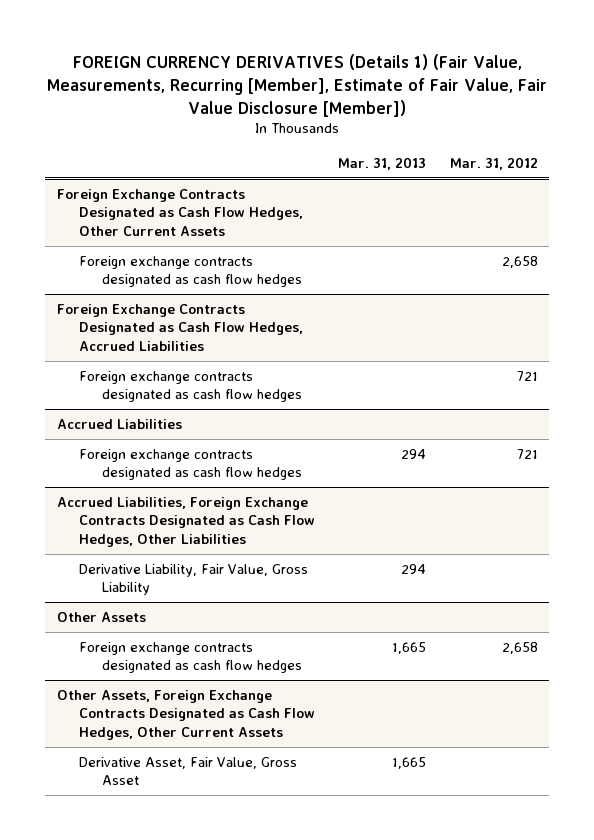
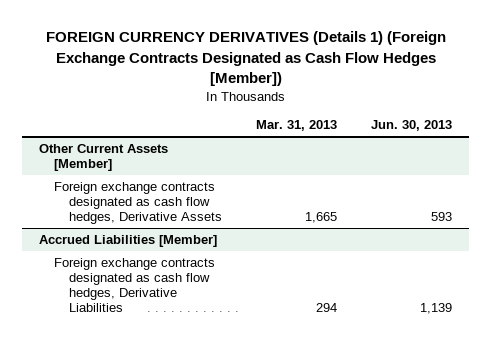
- FOREIGN CURRENCY DERIVATIVES (Details 1) (Fair Value, Measurements, Recurring [Member], Estimate of Fair Value, Fair Value Disclosure [Member])
+ FOREIGN CURRENCY DERIVATIVES (Details 1) (Foreign Exchange Contracts Designated as Cash Flow Hedges [Member])
- | Mar. 31, 2013 | Mar. 31, 2012
+ | Mar. 31, 2013 | Jun. 30, 2013
- Foreign Exchange Contracts Designated as Cash Flow Hedges, Other Current Assets
- Foreign exchange contracts designated as cash flow hedges | | 2,658
- Foreign Exchange Contracts Designated as Cash Flow Hedges, Accrued Liabilities
- Foreign exchange contracts designated as cash flow hedges | | 721
- Accrued Liabilities
- Foreign exchange contracts designated as cash flow hedges | 294 | 721
- Accrued Liabilities, Foreign Exchange Contracts Designated as Cash Flow Hedges, Other Liabilities
- Derivative Liability, Fair Value, Gross Liability | 294 |
- Other Assets
- Foreign exchange contracts designated as cash flow hedges | 1,665 | 2,658
- Other Assets, Foreign Exchange Contracts Designated as Cash Flow Hedges, Other Current Assets
- Derivative Asset, Fair Value, Gross Asset | 1,665 |
+ Other Current Assets [Member]
+ Foreign exchange contracts designated as cash flow hedges, Derivative Assets | 1,665 | 593
+ Accrued Liabilities [Member]
+ Foreign exchange contracts designated as cash flow hedges, Derivative Liabilities | 294 | 1,139

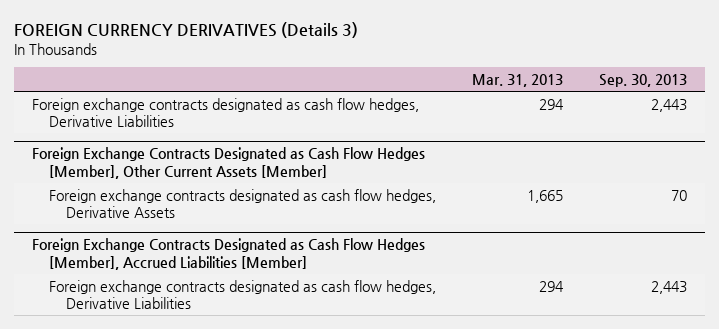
- FOREIGN CURRENCY DERIVATIVES (Details 1) (Foreign Exchange Contracts Designated as Cash Flow Hedges [Member])
+ FOREIGN CURRENCY DERIVATIVES (Details 3)
- | Mar. 31, 2013 | Jun. 30, 2013
+ | Mar. 31, 2013 | Sep. 30, 2013
- Other Current Assets [Member]
+ Foreign exchange contracts designated as cash flow hedges, Derivative Liabilities | 294 | 2,443
+ Foreign Exchange Contracts Designated as Cash Flow Hedges [Member], Other Current Assets [Member]
- Accrued Liabilities [Member]
+ Foreign Exchange Contracts Designated as Cash Flow Hedges [Member], Accrued Liabilities [Member]

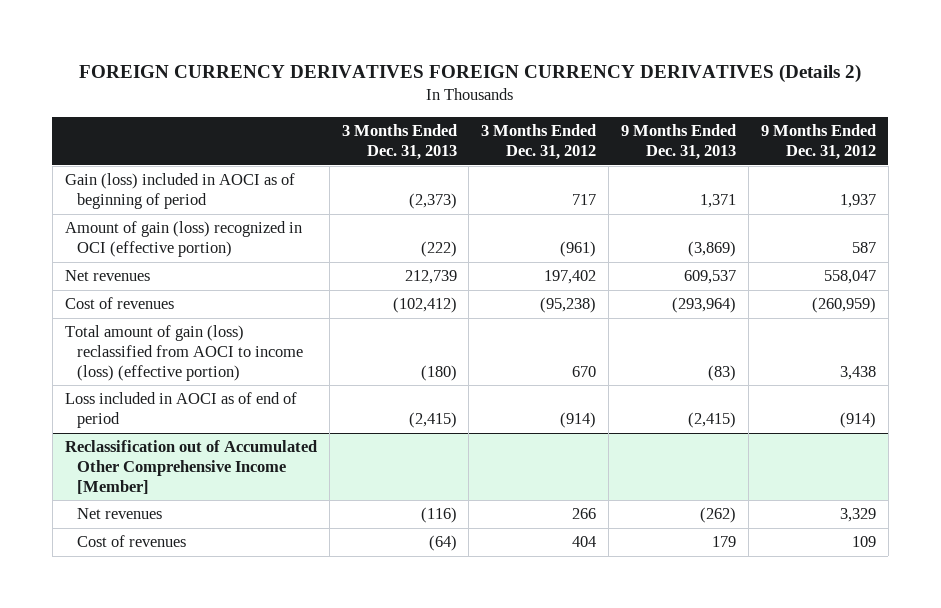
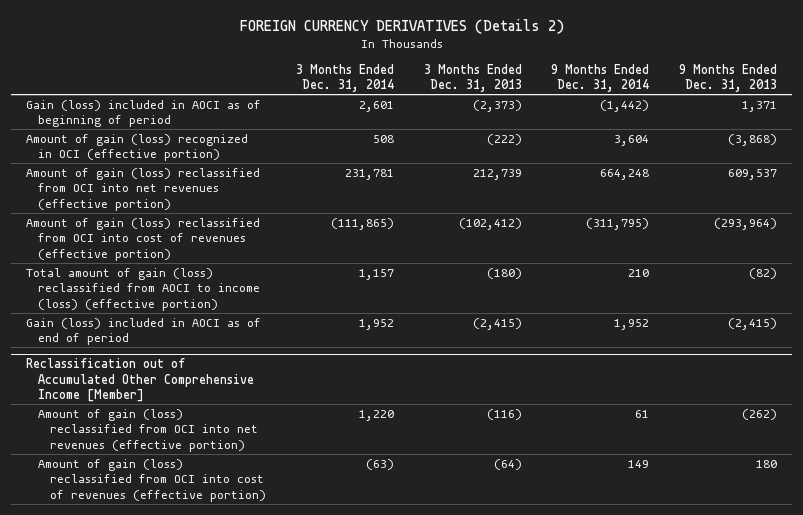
- FOREIGN CURRENCY DERIVATIVES FOREIGN CURRENCY DERIVATIVES (Details 2)
+ FOREIGN CURRENCY DERIVATIVES (Details 2)
- | 3 Months Ended Dec. 31, 2013 | 3 Months Ended Dec. 31, 2012 | 9 Months Ended Dec. 31, 2013 | 9 Months Ended Dec. 31, 2012
+ | 3 Months Ended Dec. 31, 2014 | 3 Months Ended Dec. 31, 2013 | 9 Months Ended Dec. 31, 2014 | 9 Months Ended Dec. 31, 2013
- Amount of gain (loss) recognized in OCI (effective portion) | (222) | (961) | (3,869) | 587
- Net revenues | 212,739 | 197,402 | 609,537 | 558,047
- Cost of revenues | (102,412) | (95,238) | (293,964) | (260,959)
- Total amount of gain (loss) reclassified from AOCI to income (loss) (effective portion) | (180) | 670 | (83) | 3,438
- Loss included in AOCI as of end of period | (2,415) | (914) | (2,415) | (914)
+ Amount of gain (loss) recognized in OCI (effective portion) | 508 | (222) | 3,604 | (3,868)
+ Amount of gain (loss) reclassified from OCI into net revenues (effective portion) | 231,781 | 212,739 | 664,248 | 609,537
+ Amount of gain (loss) reclassified from OCI into cost of revenues (effective portion) | (111,865) | (102,412) | (311,795) | (293,964)
+ Total amount of gain (loss) reclassified from AOCI to income (loss) (effective portion) | 1,157 | (180) | 210 | (82)
+ Gain (loss) included in AOCI as of end of period | 1,952 | (2,415) | 1,952 | (2,415)
@ Reclassification out of Accumulated Other Comprehensive Income [Member]
- Net revenues | (116) | 266 | (262) | 3,329
- Cost of revenues | (64) | 404 | 179 | 109
+ Amount of gain (loss) reclassified from OCI into net revenues (effective portion) | 1,220 | (116) | 61 | (262)
+ Amount of gain (loss) reclassified from OCI into cost of revenues (effective portion) | (63) | (64) | 149 | 180

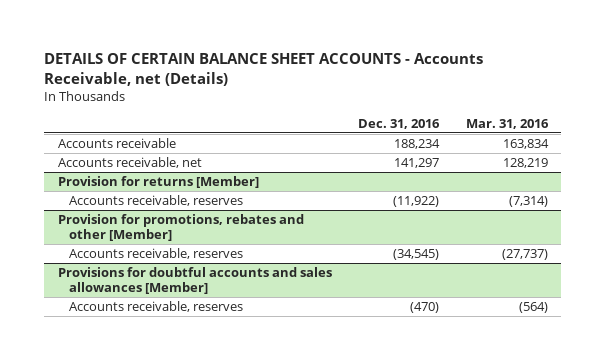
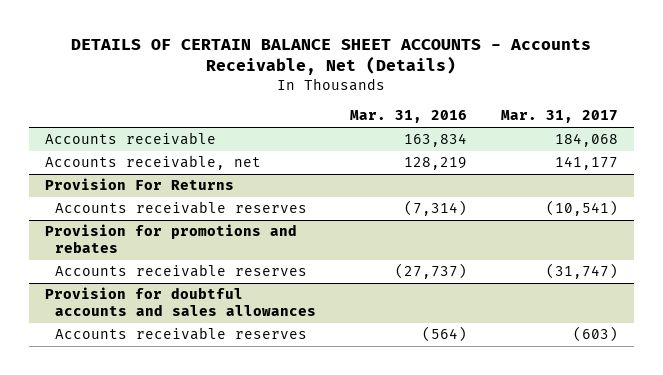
- DETAILS OF CERTAIN BALANCE SHEET ACCOUNTS - Accounts Receivable, net (Details)
+ DETAILS OF CERTAIN BALANCE SHEET ACCOUNTS - Accounts Receivable, Net (Details)
- | Dec. 31, 2016 | Mar. 31, 2016
+ | Mar. 31, 2016 | Mar. 31, 2017
- Provision for returns [Member]
- Accounts receivable, reserves | (11,922) | (7,314)
- Provision for promotions, rebates and other [Member]
- Accounts receivable, reserves | (34,545) | (27,737)
- Provisions for doubtful accounts and sales allowances [Member]
- Accounts receivable, reserves | (470) | (564)
+ Provision For Returns
+ Accounts receivable reserves | (7,314) | (10,541)
+ Provision for promotions and rebates
+ Accounts receivable reserves | (27,737) | (31,747)
+ Provision for doubtful accounts and sales allowances
+ Accounts receivable reserves | (564) | (603)

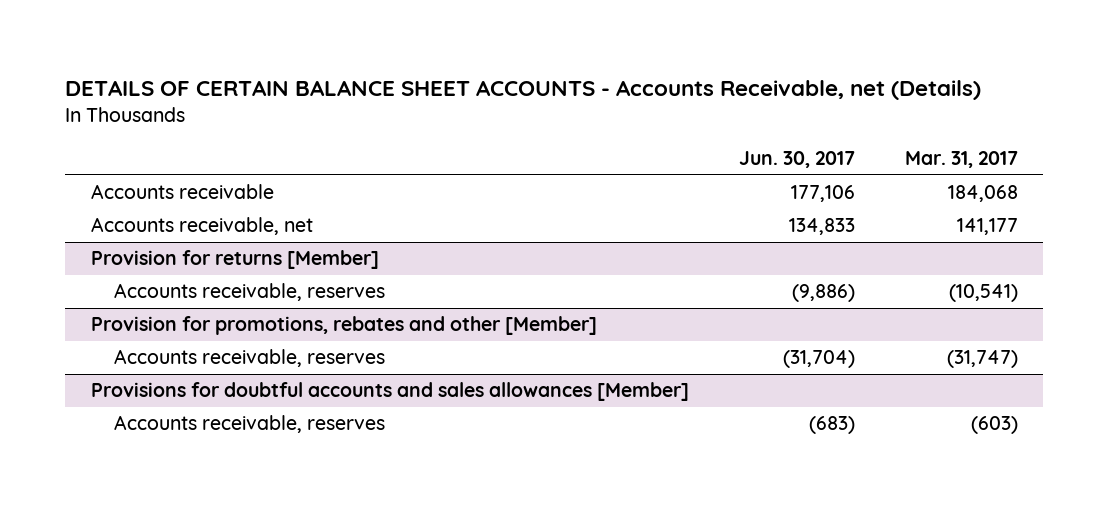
- DETAILS OF CERTAIN BALANCE SHEET ACCOUNTS - Accounts Receivable, Net (Details)
+ DETAILS OF CERTAIN BALANCE SHEET ACCOUNTS - Accounts Receivable, net (Details)
- | Mar. 31, 2016 | Mar. 31, 2017
+ | Jun. 30, 2017 | Mar. 31, 2017
- Provision For Returns
- Accounts receivable reserves | (7,314) | (10,541)
- Provision for promotions and rebates
- Accounts receivable reserves | (27,737) | (31,747)
- Provision for doubtful accounts and sales allowances
- Accounts receivable reserves | (564) | (603)
+ Provision for returns [Member]
+ Accounts receivable, reserves | (9,886) | (10,541)
+ Provision for promotions, rebates and other [Member]
+ Accounts receivable, reserves | (31,704) | (31,747)
+ Provisions for doubtful accounts and sales allowances [Member]
+ Accounts receivable, reserves | (683) | (603)

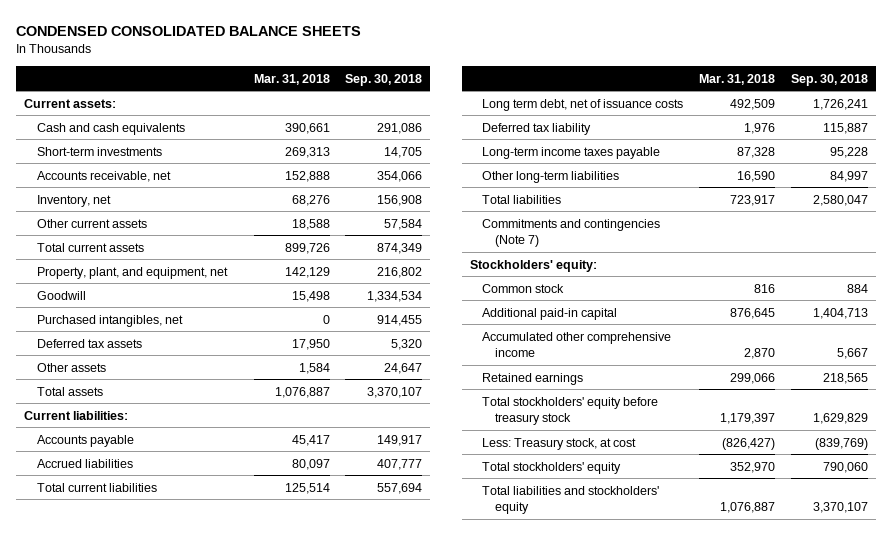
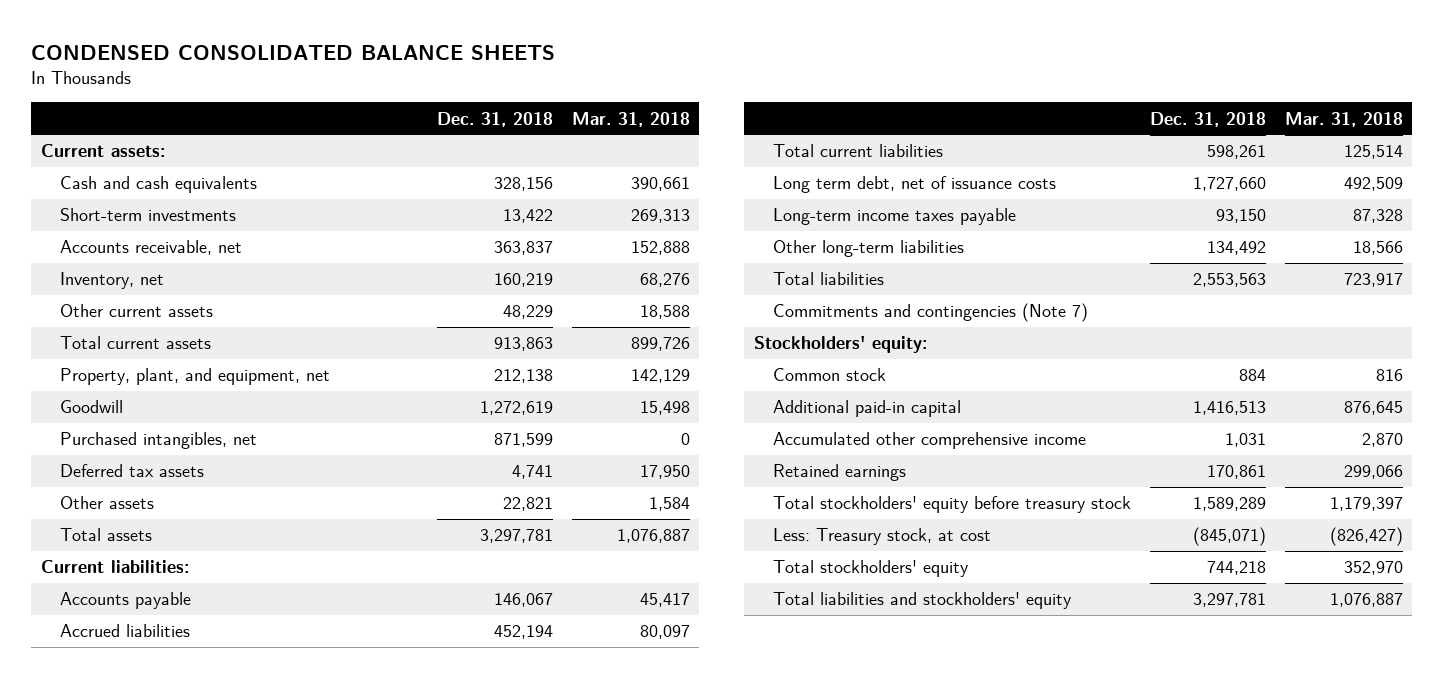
- | Mar. 31, 2018 | Sep. 30, 2018
+ | Dec. 31, 2018 | Mar. 31, 2018
- Deferred tax liability | 1,976 | 115,887
- Other long-term liabilities | 16,590 | 84,997
+ Other long-term liabilities | 134,492 | 18,566

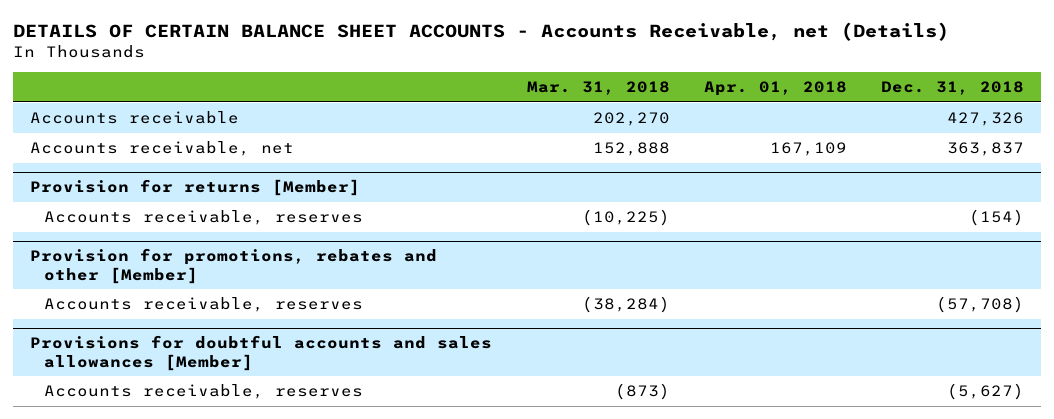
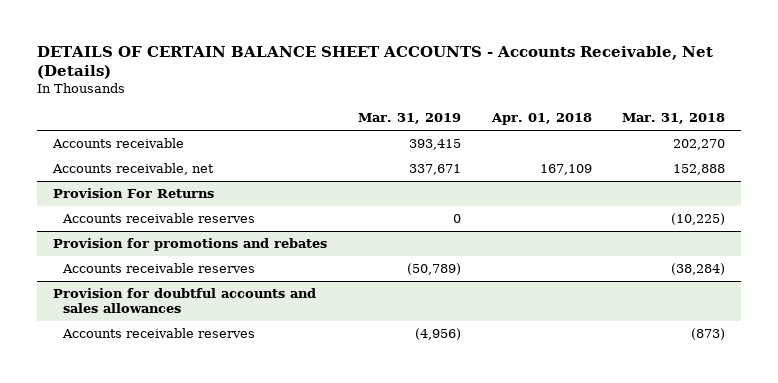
- DETAILS OF CERTAIN BALANCE SHEET ACCOUNTS - Accounts Receivable, net (Details)
+ DETAILS OF CERTAIN BALANCE SHEET ACCOUNTS - Accounts Receivable, Net (Details)
- | Mar. 31, 2018 | Apr. 01, 2018 | Dec. 31, 2018
+ | Mar. 31, 2019 | Apr. 01, 2018 | Mar. 31, 2018
- Provision for returns [Member]
- Accounts receivable, reserves | (10,225) | | (154)
- Provision for promotions, rebates and other [Member]
- Accounts receivable, reserves | (38,284) | | (57,708)
- Provisions for doubtful accounts and sales allowances [Member]
- Accounts receivable, reserves | (873) | | (5,627)
+ Provision For Returns
+ Accounts receivable reserves | 0 | | (10,225)
+ Provision for promotions and rebates
+ Accounts receivable reserves | (50,789) | | (38,284)
+ Provision for doubtful accounts and sales allowances
+ Accounts receivable reserves | (4,956) | | (873)

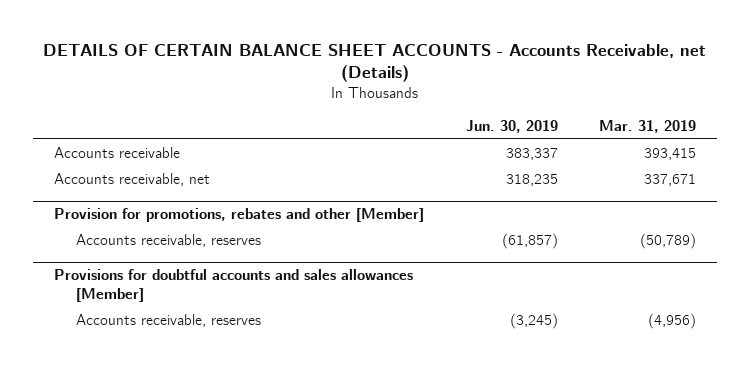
- DETAILS OF CERTAIN BALANCE SHEET ACCOUNTS - Accounts Receivable, Net (Details)
+ DETAILS OF CERTAIN BALANCE SHEET ACCOUNTS - Accounts Receivable, net (Details)
- | Mar. 31, 2019 | Apr. 01, 2018 | Mar. 31, 2018
+ | Jun. 30, 2019 | Mar. 31, 2019
- Provision For Returns
- Accounts receivable reserves | 0 | | (10,225)
- Provision for promotions and rebates
- Accounts receivable reserves | (50,789) | | (38,284)
- Provision for doubtful accounts and sales allowances
- Accounts receivable reserves | (4,956) | | (873)
+ Provision for promotions, rebates and other [Member]
+ Accounts receivable, reserves | (61,857) | (50,789)
+ Provisions for doubtful accounts and sales allowances [Member]
+ Accounts receivable, reserves | (3,245) | (4,956)

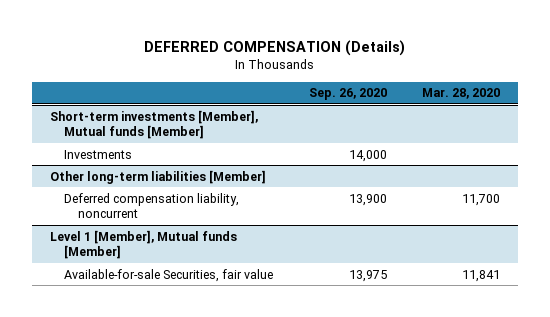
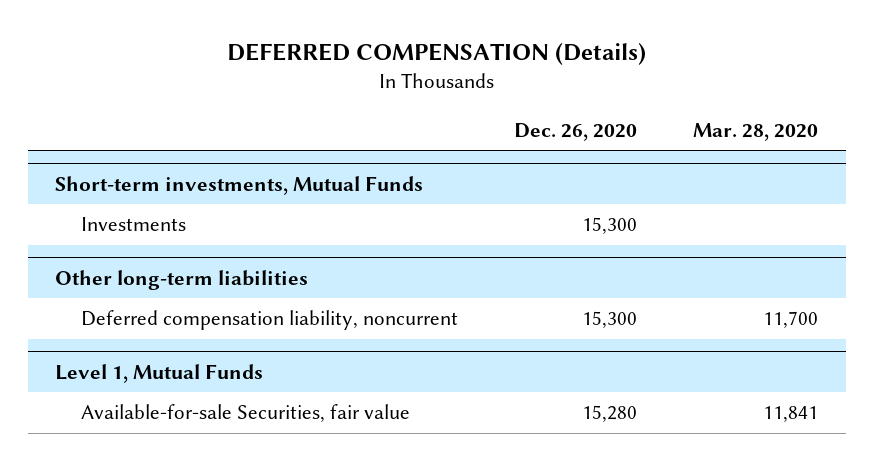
- | Sep. 26, 2020 | Mar. 28, 2020
+ | Dec. 26, 2020 | Mar. 28, 2020
- Short-term investments [Member], Mutual funds [Member]
+ Short-term investments, Mutual Funds
- Other long-term liabilities [Member]
+ Other long-term liabilities
- Level 1 [Member], Mutual funds [Member]
+ Level 1, Mutual Funds

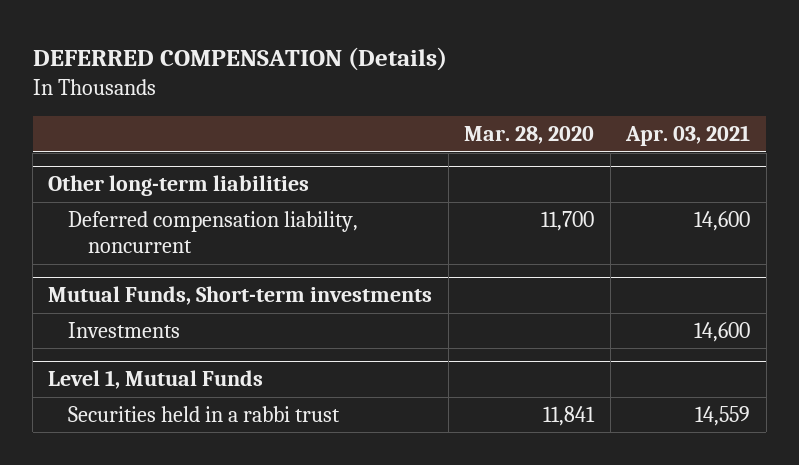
- | Dec. 26, 2020 | Mar. 28, 2020
+ | Mar. 28, 2020 | Apr. 03, 2021
- Short-term investments, Mutual Funds
- Investments | 15,300 |
+ Mutual Funds, Short-term investments
+ Investments | | 14,600
@ Level 1, Mutual Funds
- Available-for-sale Securities, fair value | 15,280 | 11,841
+ Securities held in a rabbi trust | 11,841 | 14,559

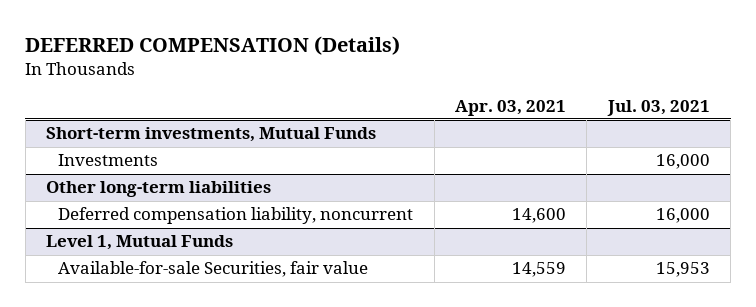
- | Mar. 28, 2020 | Apr. 03, 2021
+ | Apr. 03, 2021 | Jul. 03, 2021
+ Short-term investments, Mutual Funds
+ Investments | | 16,000
- Mutual Funds, Short-term investments
- Investments | | 14,600
@ Level 1, Mutual Funds
- Securities held in a rabbi trust | 11,841 | 14,559
+ Available-for-sale Securities, fair value | 14,559 | 15,953

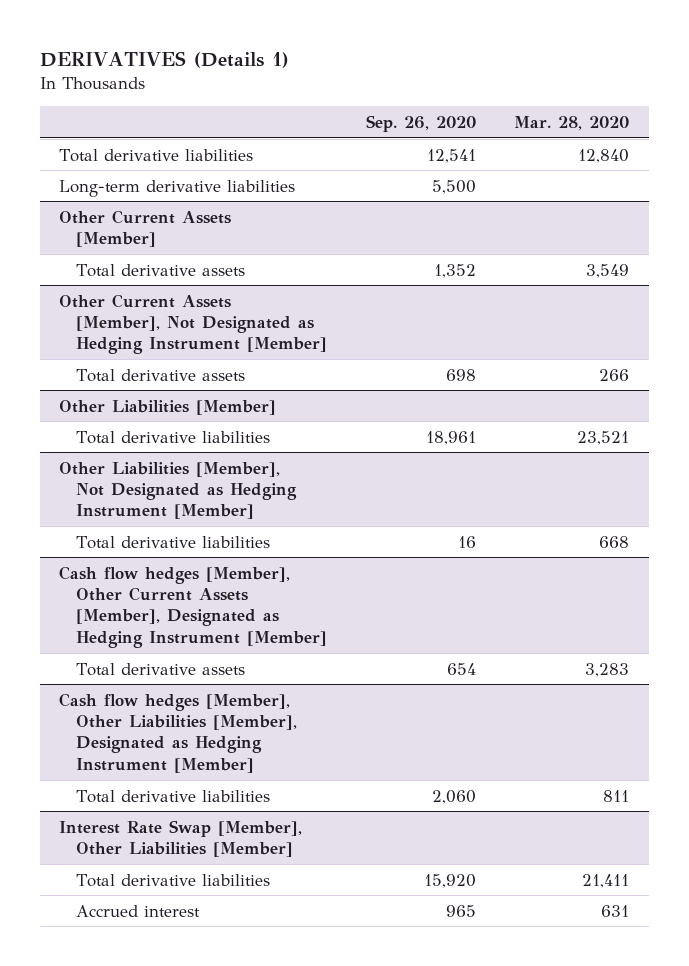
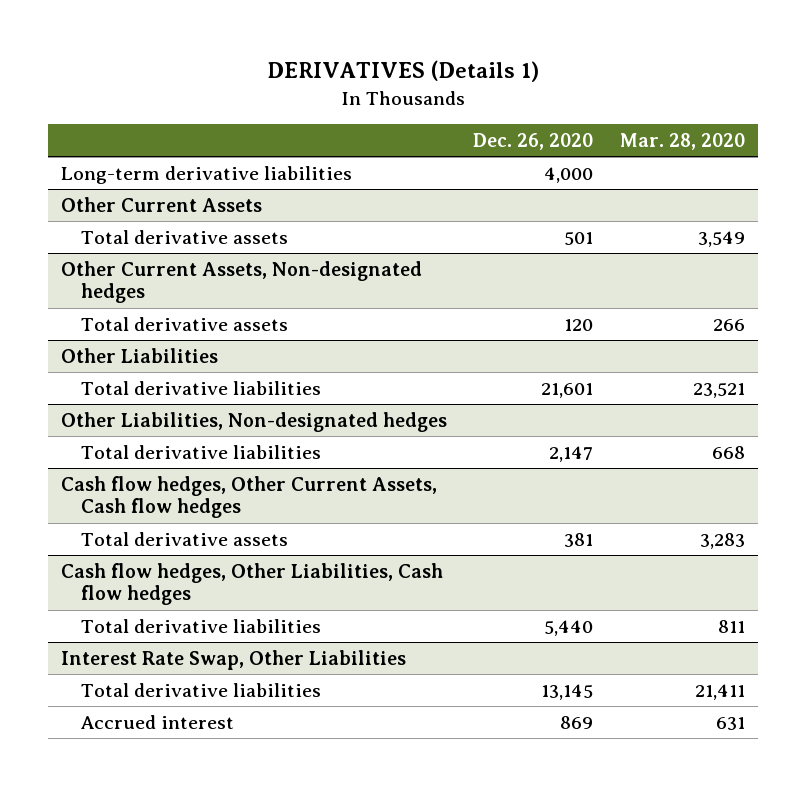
- | Sep. 26, 2020 | Mar. 28, 2020
+ | Dec. 26, 2020 | Mar. 28, 2020
- Total derivative liabilities | 12,541 | 12,840
- Other Current Assets [Member]
+ Other Current Assets
- Other Current Assets [Member], Not Designated as Hedging Instrument [Member]
+ Other Current Assets, Non-designated hedges
- Other Liabilities [Member]
+ Other Liabilities
- Other Liabilities [Member], Not Designated as Hedging Instrument [Member]
+ Other Liabilities, Non-designated hedges
- Cash flow hedges [Member], Other Current Assets [Member], Designated as Hedging Instrument [Member]
+ Cash flow hedges, Other Current Assets, Cash flow hedges
- Cash flow hedges [Member], Other Liabilities [Member], Designated as Hedging Instrument [Member]
+ Cash flow hedges, Other Liabilities, Cash flow hedges
- Interest Rate Swap [Member], Other Liabilities [Member]
+ Interest Rate Swap, Other Liabilities

